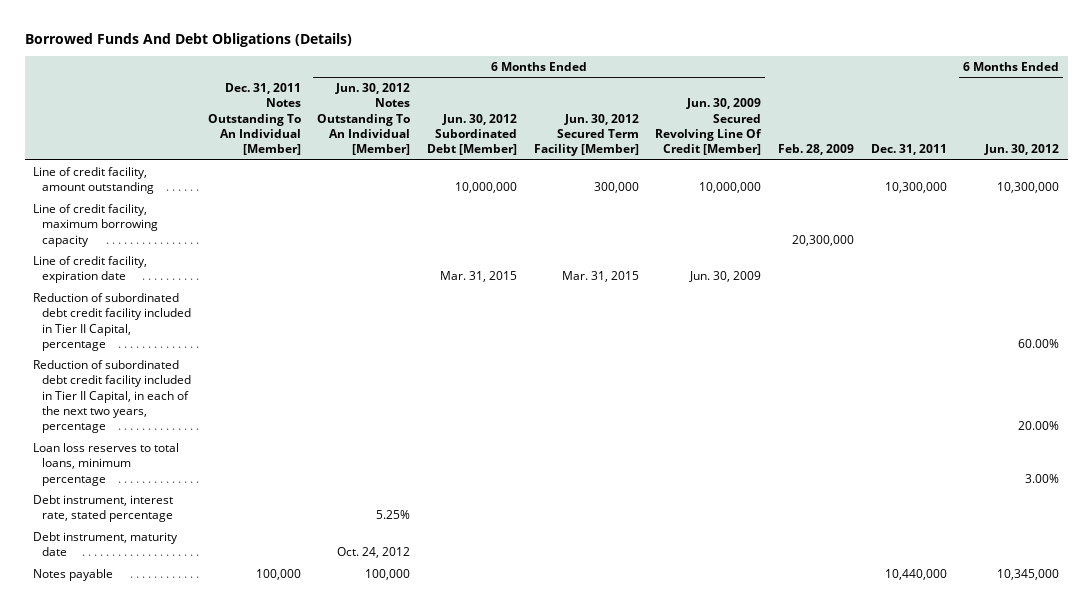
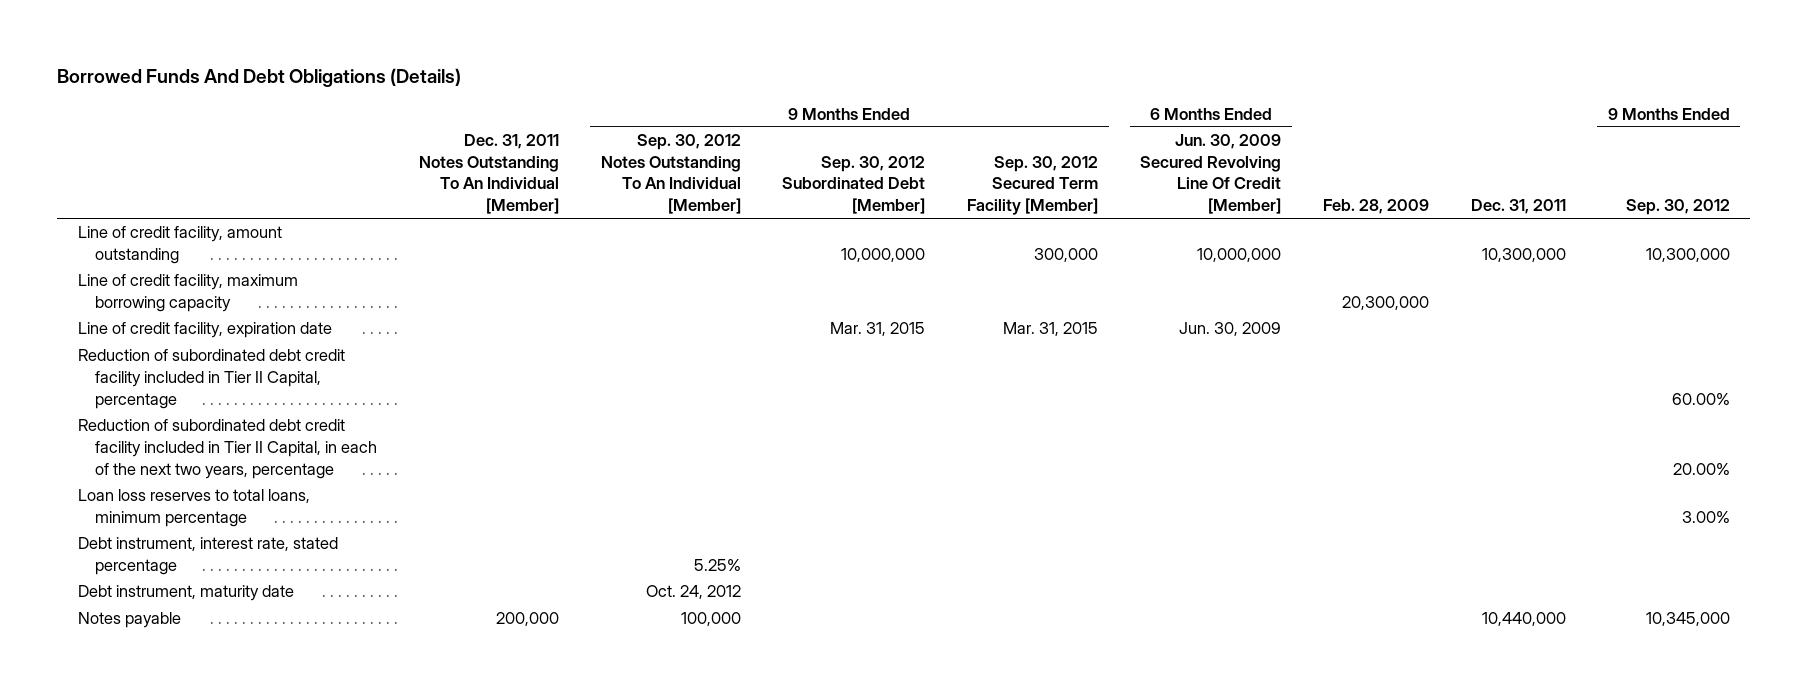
- | Dec. 31, 2011 Notes Outstanding To An Individual [Member] | 6 Months Ended Jun. 30, 2012 Notes Outstanding To An Individual [Member] | 6 Months Ended Jun. 30, 2012 Subordinated Debt [Member] | 6 Months Ended Jun. 30, 2012 Secured Term Facility [Member] | 6 Months Ended Jun. 30, 2009 Secured Revolving Line Of Credit [Member] | Feb. 28, 2009 | Dec. 31, 2011 | 6 Months Ended Jun. 30, 2012
+ | Dec. 31, 2011 Notes Outstanding To An Individual [Member] | 9 Months Ended Sep. 30, 2012 Notes Outstanding To An Individual [Member] | 9 Months Ended Sep. 30, 2012 Subordinated Debt [Member] | 9 Months Ended Sep. 30, 2012 Secured Term Facility [Member] | 6 Months Ended Jun. 30, 2009 Secured Revolving Line Of Credit [Member] | Feb. 28, 2009 | Dec. 31, 2011 | 9 Months Ended Sep. 30, 2012
- Notes payable | 100,000 | 100,000 | | | | | 10,440,000 | 10,345,000
+ Notes payable | 200,000 | 100,000 | | | | | 10,440,000 | 10,345,000

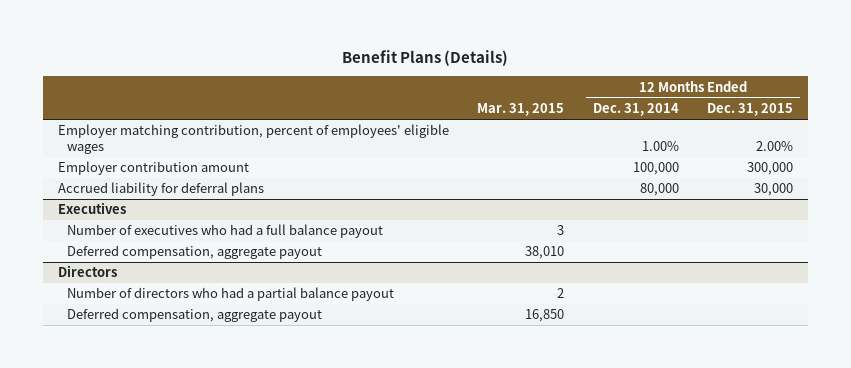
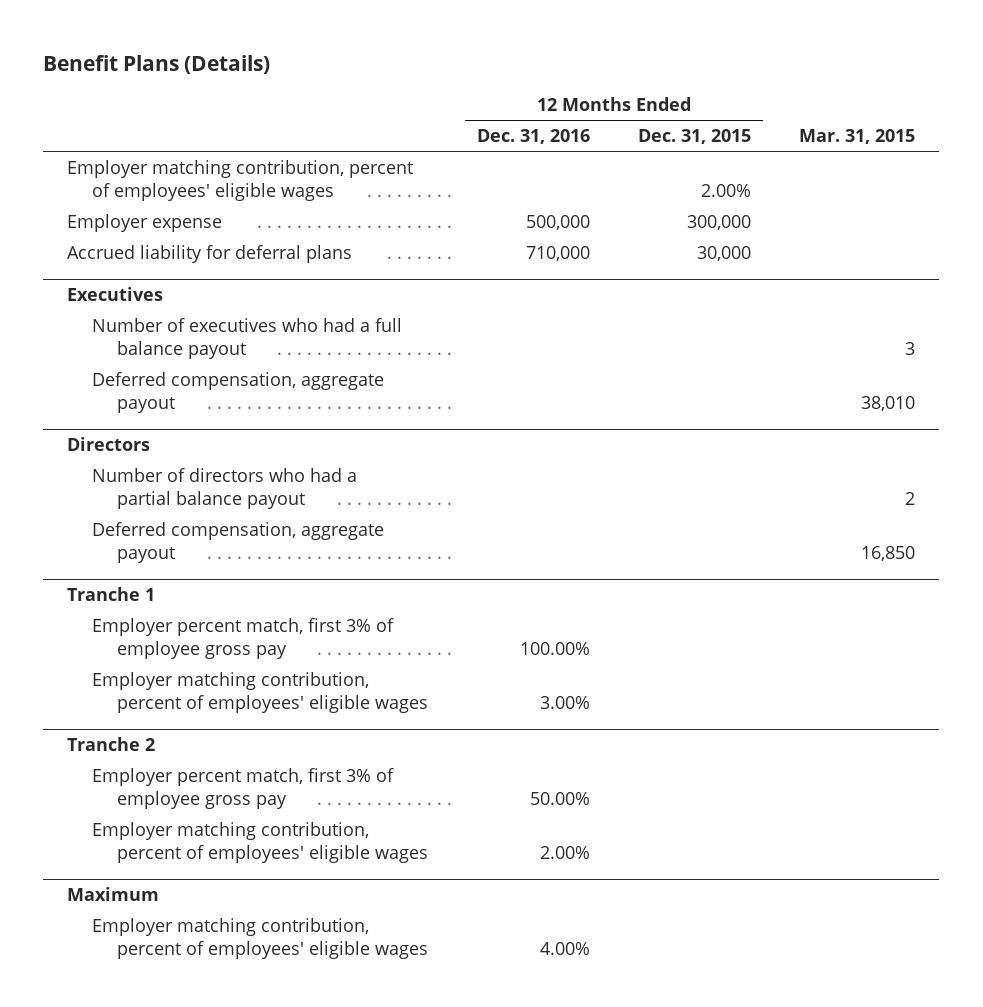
- | Mar. 31, 2015 | 12 Months Ended Dec. 31, 2014 | 12 Months Ended Dec. 31, 2015
+ | 12 Months Ended Dec. 31, 2016 | 12 Months Ended Dec. 31, 2015 | Mar. 31, 2015
- Employer contribution amount | | 100,000 | 300,000
+ Employer expense | 500,000 | 300,000 |
+ Tranche 1
+ Employer percent match, first 3% of employee gross pay | 100.00% | |
+ Employer matching contribution, percent of employees' eligible wages | 3.00% | |
+ Tranche 2
+ Employer percent match, first 3% of employee gross pay | 50.00% | |
+ Employer matching contribution, percent of employees' eligible wages | 2.00% | |
+ Maximum
+ Employer matching contribution, percent of employees' eligible wages | 4.00% | |

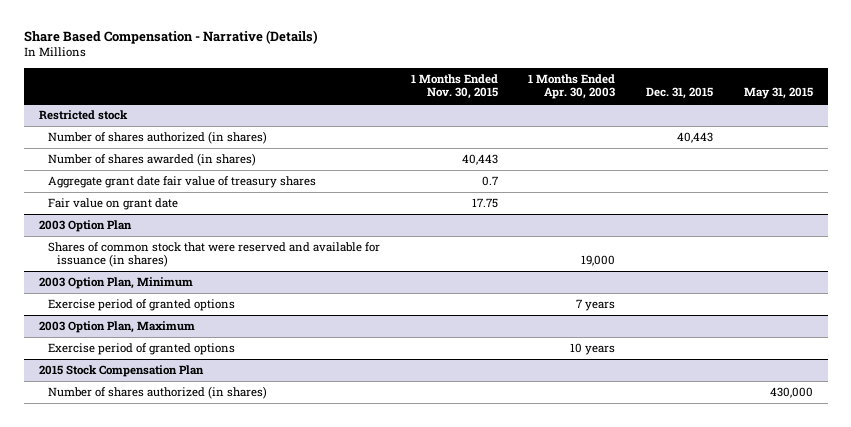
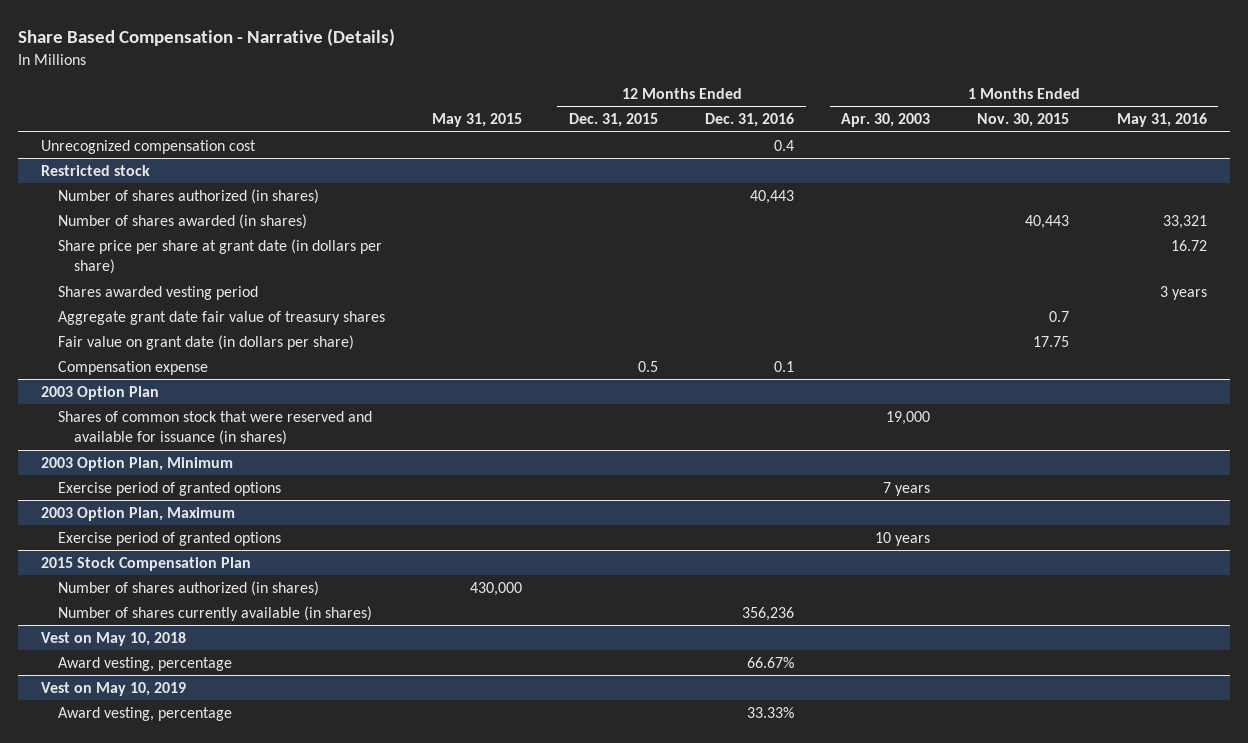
- | 1 Months Ended Nov. 30, 2015 | 1 Months Ended Apr. 30, 2003 | Dec. 31, 2015 | May 31, 2015
+ | May 31, 2015 | 12 Months Ended Dec. 31, 2015 | 12 Months Ended Dec. 31, 2016 | 1 Months Ended Apr. 30, 2003 | 1 Months Ended Nov. 30, 2015 | 1 Months Ended May 31, 2016
+ Unrecognized compensation cost | | | 0.4 | | |
@ Restricted stock
+ Share price per share at grant date (in dollars per share) | | | | | | 16.72
+ Shares awarded vesting period | | | | | | 3 years
- Fair value on grant date | 17.75 | | |
+ Fair value on grant date (in dollars per share) | | | | | 17.75 |
+ Compensation expense | | 0.5 | 0.1 | | |
@ 2015 Stock Compensation Plan
+ Number of shares currently available (in shares) | | | 356,236 | | |
+ Vest on May 10, 2018
+ Award vesting, percentage | | | 66.67% | | |
+ Vest on May 10, 2019
+ Award vesting, percentage | | | 33.33% | | |

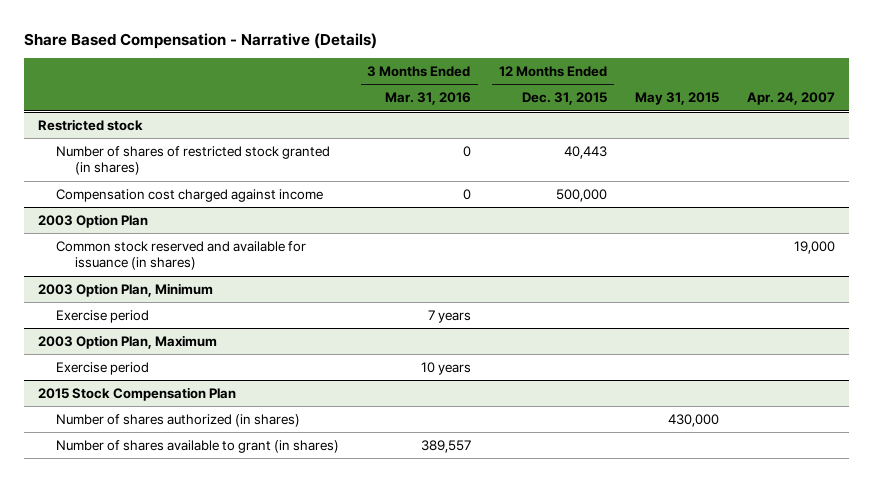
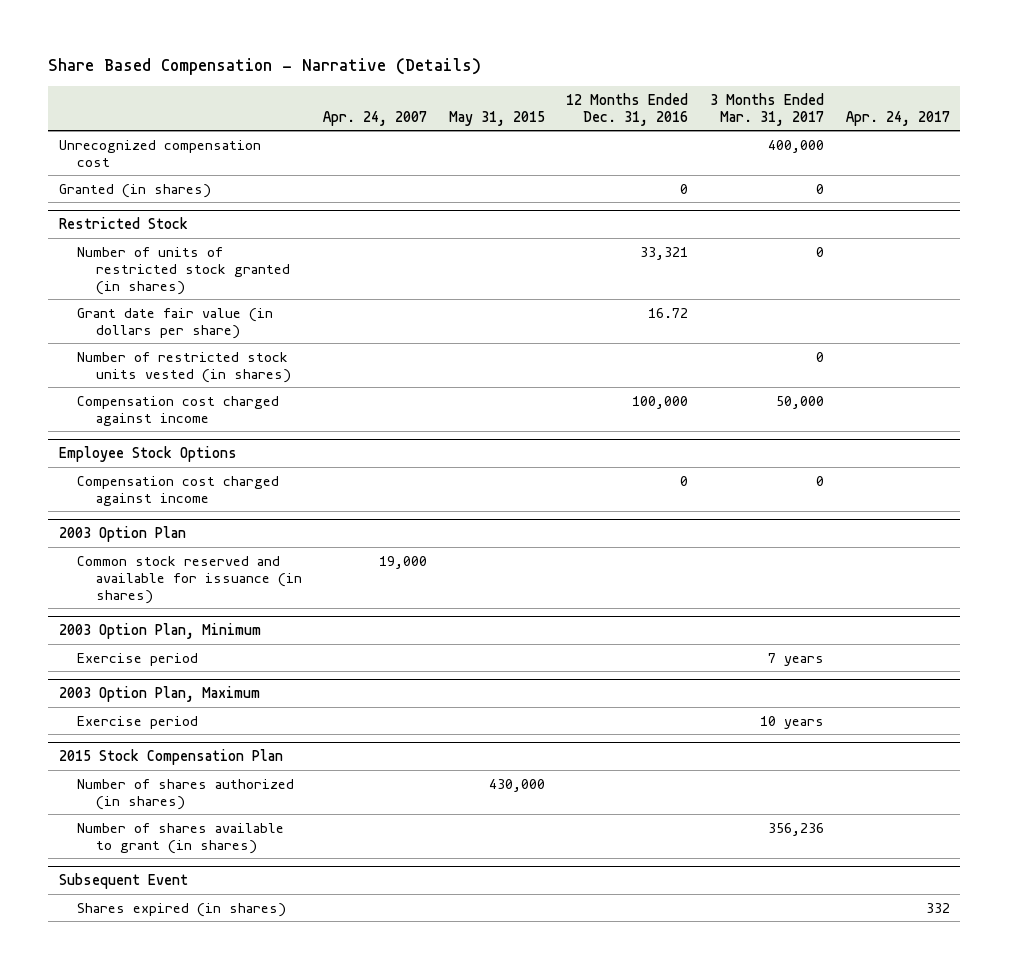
- | 3 Months Ended Mar. 31, 2016 | 12 Months Ended Dec. 31, 2015 | May 31, 2015 | Apr. 24, 2007
+ | Apr. 24, 2007 | May 31, 2015 | 12 Months Ended Dec. 31, 2016 | 3 Months Ended Mar. 31, 2017 | Apr. 24, 2017
- Restricted stock
- Number of shares of restricted stock granted (in shares) | 0 | 40,443 | |
+ Unrecognized compensation cost | | | | 400,000 |
+ Granted (in shares) | | | 0 | 0 |
+ Restricted Stock
+ Number of units of restricted stock granted (in shares) | | | 33,321 | 0 |
+ Grant date fair value (in dollars per share) | | | 16.72 | |
+ Number of restricted stock units vested (in shares) | | | | 0 |
+ Employee Stock Options
+ Compensation cost charged against income | | | 0 | 0 |
+ Subsequent Event
+ Shares expired (in shares) | | | | | 332

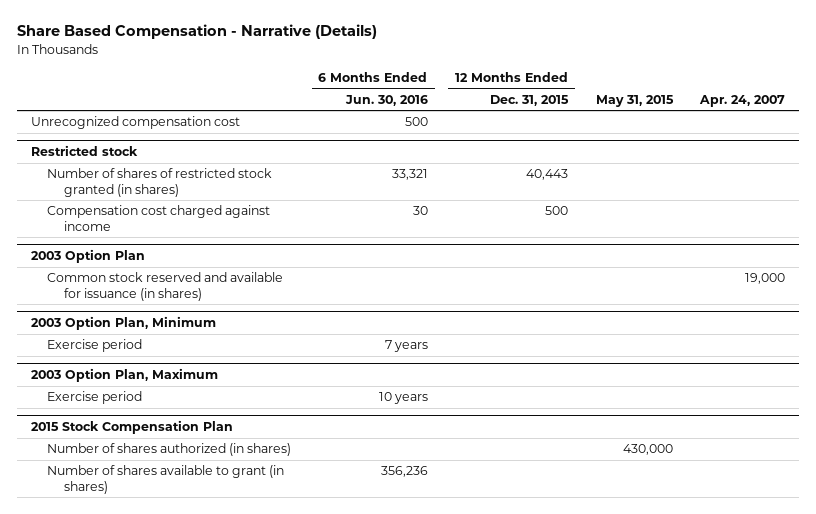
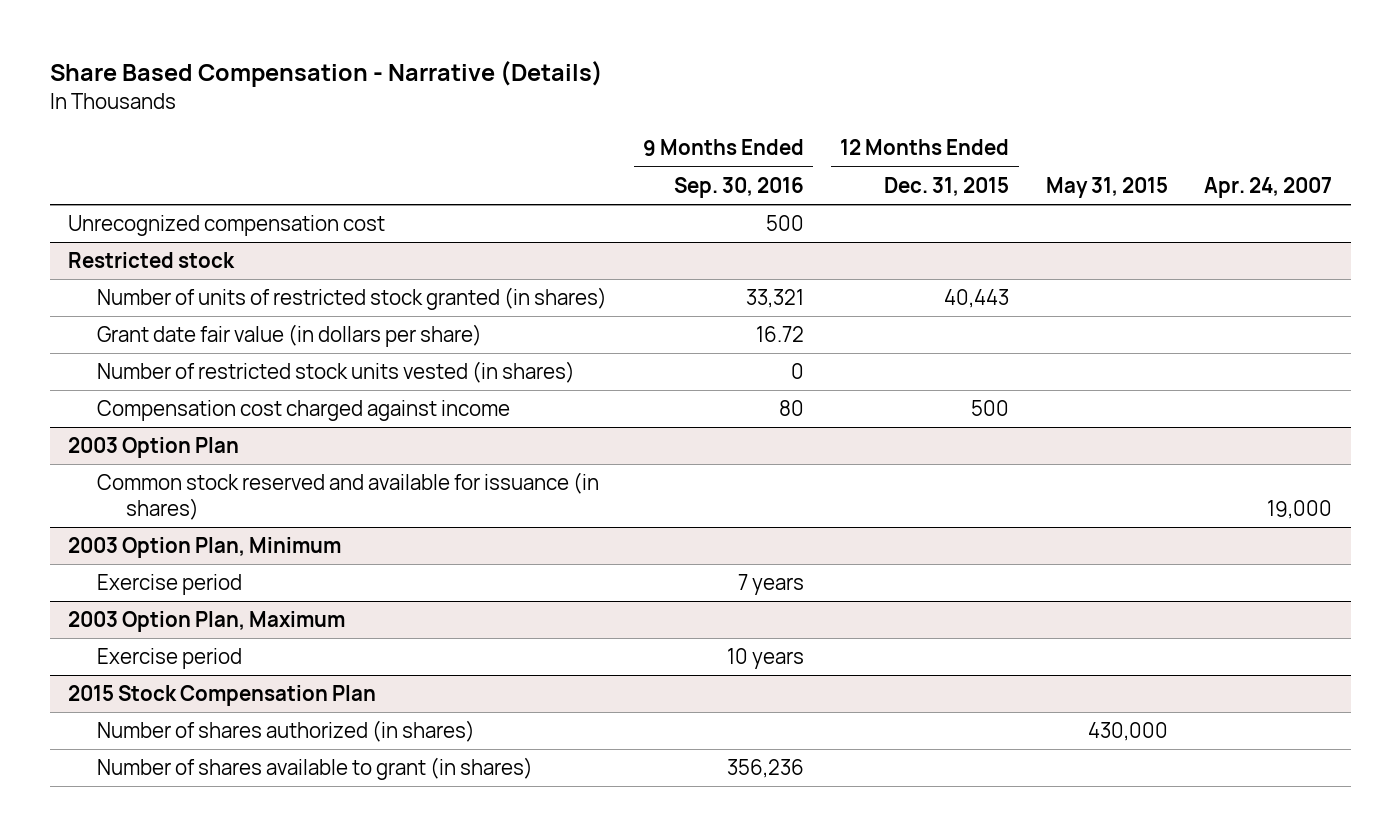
- | 6 Months Ended Jun. 30, 2016 | 12 Months Ended Dec. 31, 2015 | May 31, 2015 | Apr. 24, 2007
+ | 9 Months Ended Sep. 30, 2016 | 12 Months Ended Dec. 31, 2015 | May 31, 2015 | Apr. 24, 2007
@ Restricted stock
- Number of shares of restricted stock granted (in shares) | 33,321 | 40,443 | |
+ Number of units of restricted stock granted (in shares) | 33,321 | 40,443 | |
+ Grant date fair value (in dollars per share) | 16.72 | | |
+ Number of restricted stock units vested (in shares) | 0 | | |

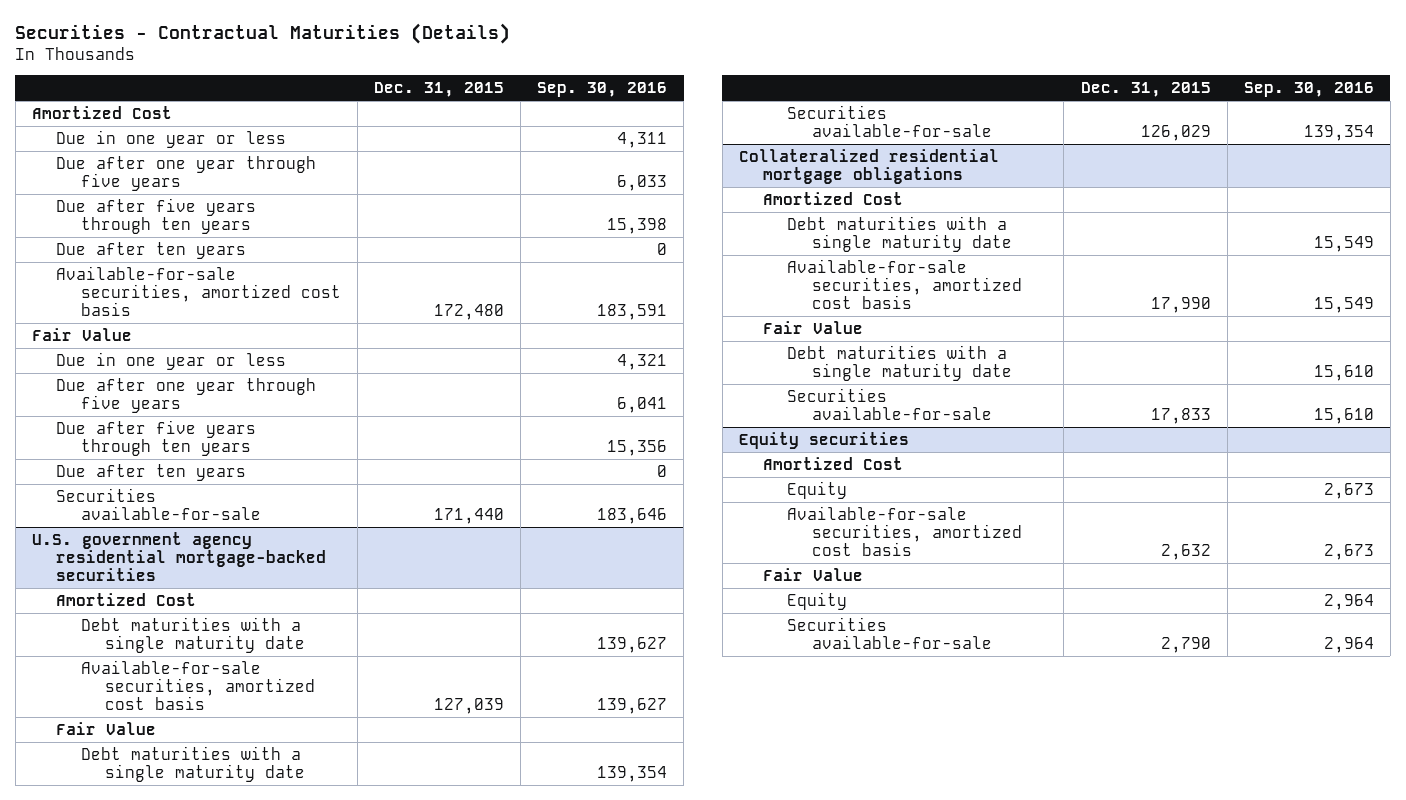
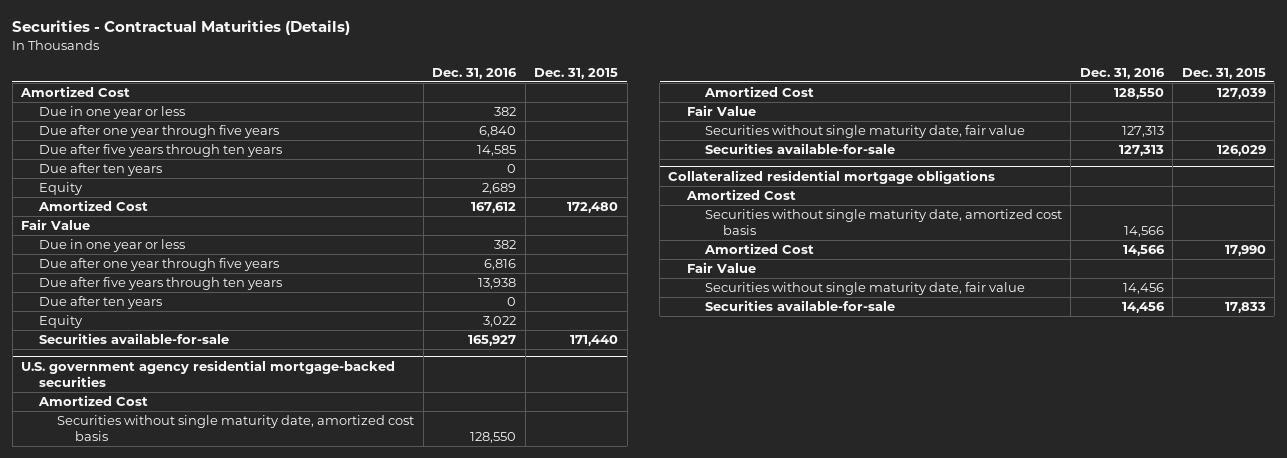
- | Dec. 31, 2015 | Sep. 30, 2016
+ | Dec. 31, 2016 | Dec. 31, 2015
- Available-for-sale securities, amortized cost basis | 172,480 | 183,591
+ Equity | 2,689 |
+ Amortized Cost | 167,612 | 172,480
+ Equity | 3,022 |
@ U.S. government agency residential mortgage-backed securities
- Debt maturities with a single maturity date | | 139,627
- Available-for-sale securities, amortized cost basis | 127,039 | 139,627
+ Securities without single maturity date, amortized cost basis | 128,550 |
+ Amortized Cost | 128,550 | 127,039
- Debt maturities with a single maturity date | | 139,354
+ Securities without single maturity date, fair value | 127,313 |
@ Collateralized residential mortgage obligations
- Debt maturities with a single maturity date | | 15,549
- Available-for-sale securities, amortized cost basis | 17,990 | 15,549
+ Securities without single maturity date, amortized cost basis | 14,566 |
+ Amortized Cost | 14,566 | 17,990
- Debt maturities with a single maturity date | | 15,610
+ Securities without single maturity date, fair value | 14,456 |
- Equity securities
- Amortized Cost
- Equity | | 2,673
- Available-for-sale securities, amortized cost basis | 2,632 | 2,673
- Fair Value
- Equity | | 2,964
- Securities available-for-sale | 2,790 | 2,964

